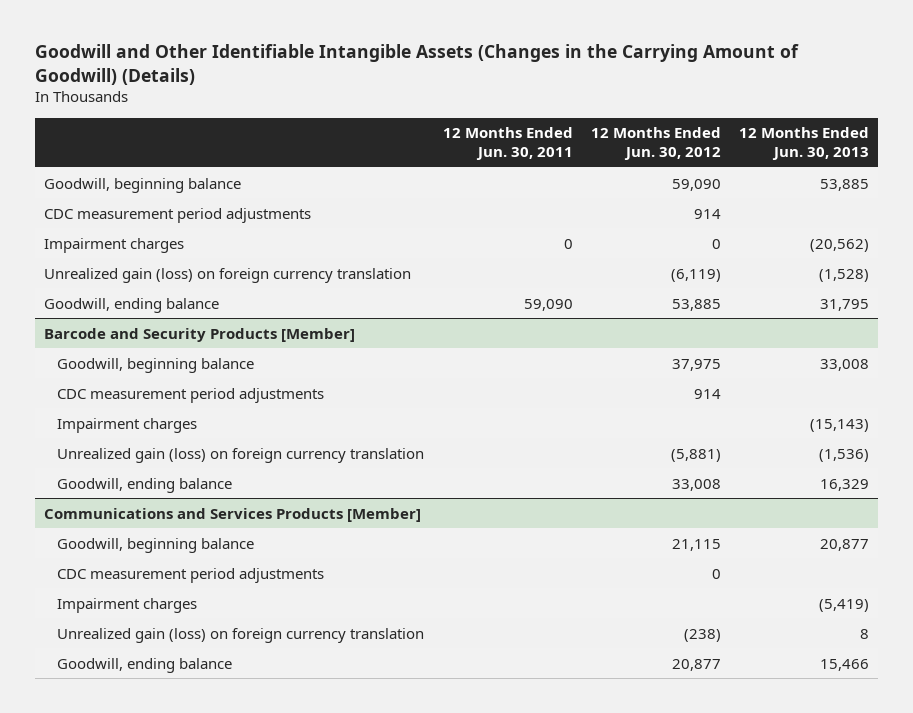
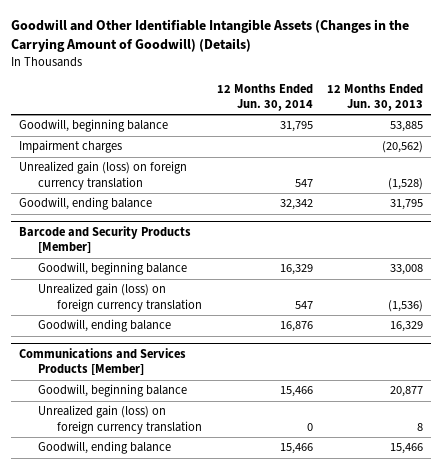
- | 12 Months Ended Jun. 30, 2011 | 12 Months Ended Jun. 30, 2012 | 12 Months Ended Jun. 30, 2013
+ | 12 Months Ended Jun. 30, 2014 | 12 Months Ended Jun. 30, 2013
- CDC measurement period adjustments | | 914 |
@ Barcode and Security Products [Member]
- CDC measurement period adjustments | | 914 |
- Impairment charges | | | (15,143)
@ Communications and Services Products [Member]
- CDC measurement period adjustments | | 0 |
- Impairment charges | | | (5,419)

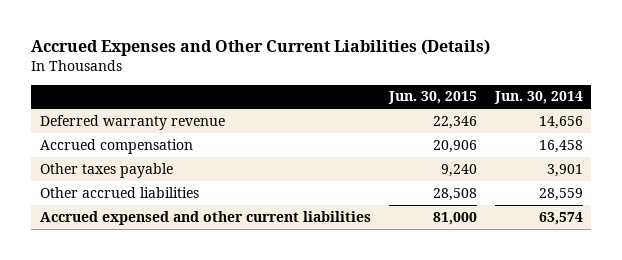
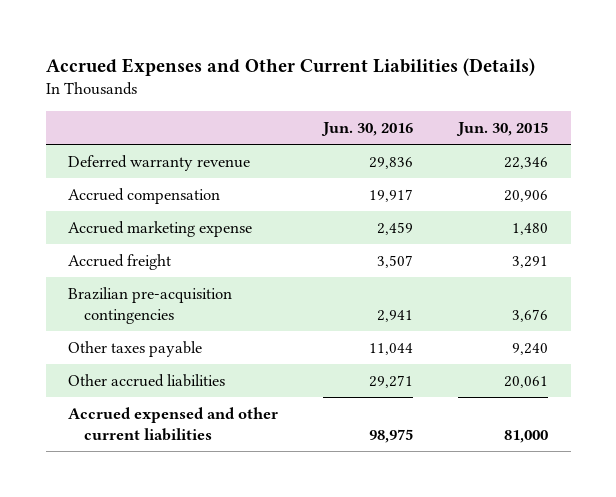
- | Jun. 30, 2015 | Jun. 30, 2014
+ | Jun. 30, 2016 | Jun. 30, 2015
+ Accrued marketing expense | 2,459 | 1,480
+ Accrued freight | 3,507 | 3,291
+ Brazilian pre-acquisition contingencies | 2,941 | 3,676
- Other accrued liabilities | 28,508 | 28,559
+ Other accrued liabilities | 29,271 | 20,061

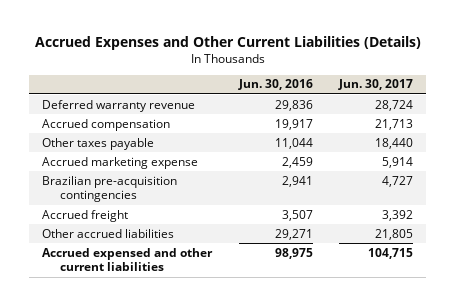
- | Jun. 30, 2016 | Jun. 30, 2015
+ | Jun. 30, 2016 | Jun. 30, 2017
moved up: Other taxes payable | 11,044 | 18,440
moved down: Accrued freight | 3,507 | 3,392

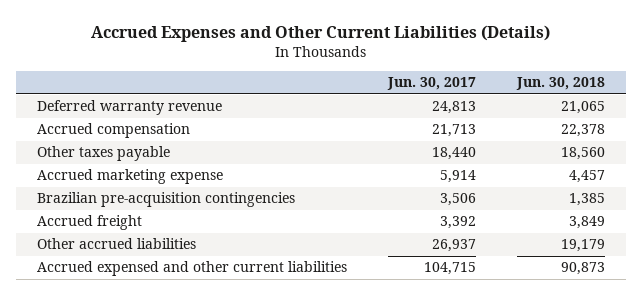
- | Jun. 30, 2016 | Jun. 30, 2017
+ | Jun. 30, 2017 | Jun. 30, 2018
- Deferred warranty revenue | 29,836 | 28,724
+ Deferred warranty revenue | 24,813 | 21,065
- Brazilian pre-acquisition contingencies | 2,941 | 4,727
+ Brazilian pre-acquisition contingencies | 3,506 | 1,385
- Other accrued liabilities | 29,271 | 21,805
+ Other accrued liabilities | 26,937 | 19,179

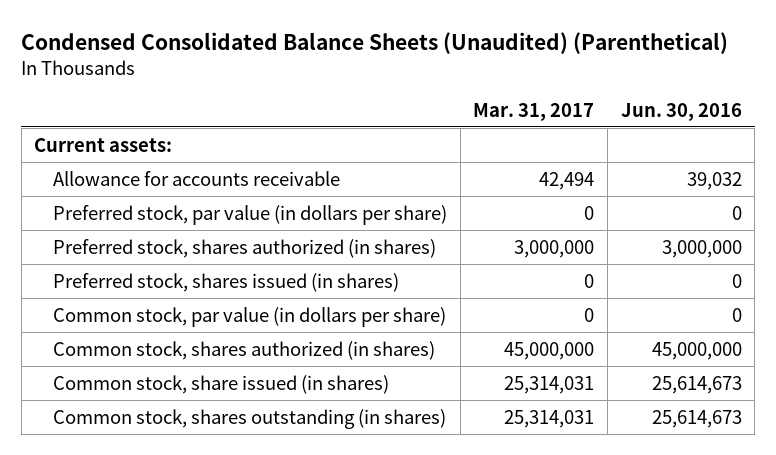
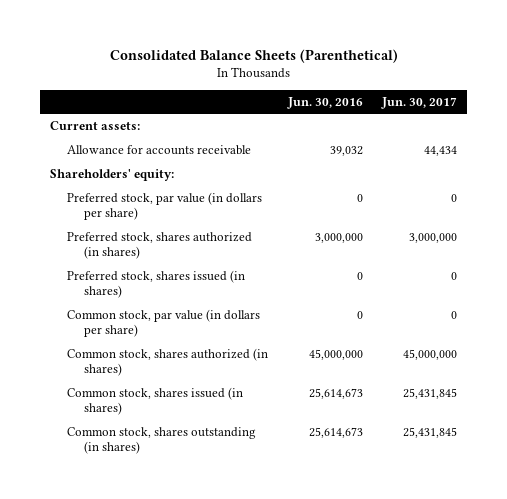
- Condensed Consolidated Balance Sheets (Unaudited) (Parenthetical)
+ Consolidated Balance Sheets (Parenthetical)
- | Mar. 31, 2017 | Jun. 30, 2016
+ | Jun. 30, 2016 | Jun. 30, 2017
+ Shareholders' equity:
- Common stock, share issued (in shares) | 25,314,031 | 25,614,673
+ Common stock, shares issued (in shares) | 25,614,673 | 25,431,845

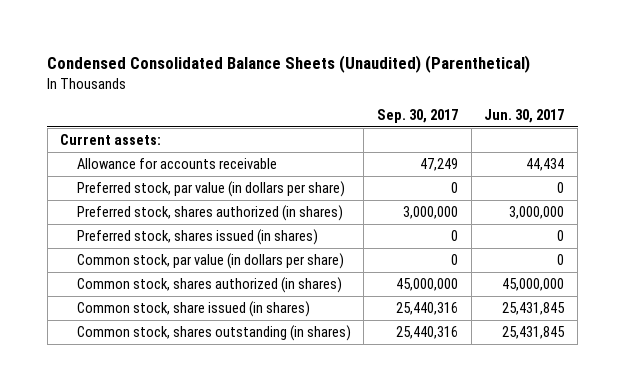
- Consolidated Balance Sheets (Parenthetical)
+ Condensed Consolidated Balance Sheets (Unaudited) (Parenthetical)
- | Jun. 30, 2016 | Jun. 30, 2017
+ | Sep. 30, 2017 | Jun. 30, 2017
- Shareholders' equity:
- Common stock, shares issued (in shares) | 25,614,673 | 25,431,845
+ Common stock, share issued (in shares) | 25,440,316 | 25,431,845

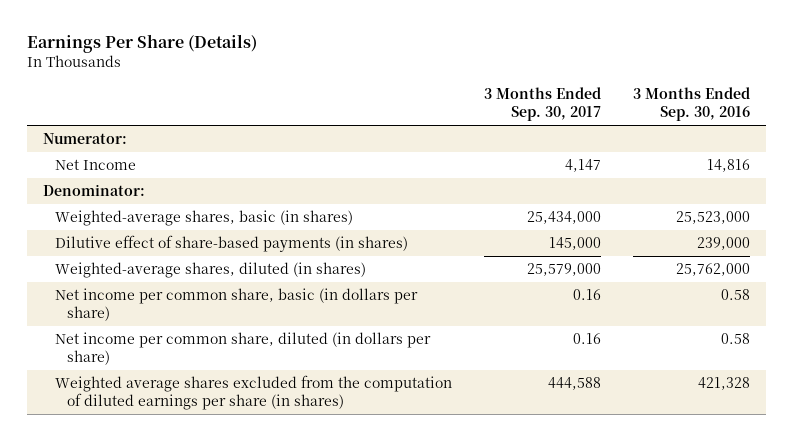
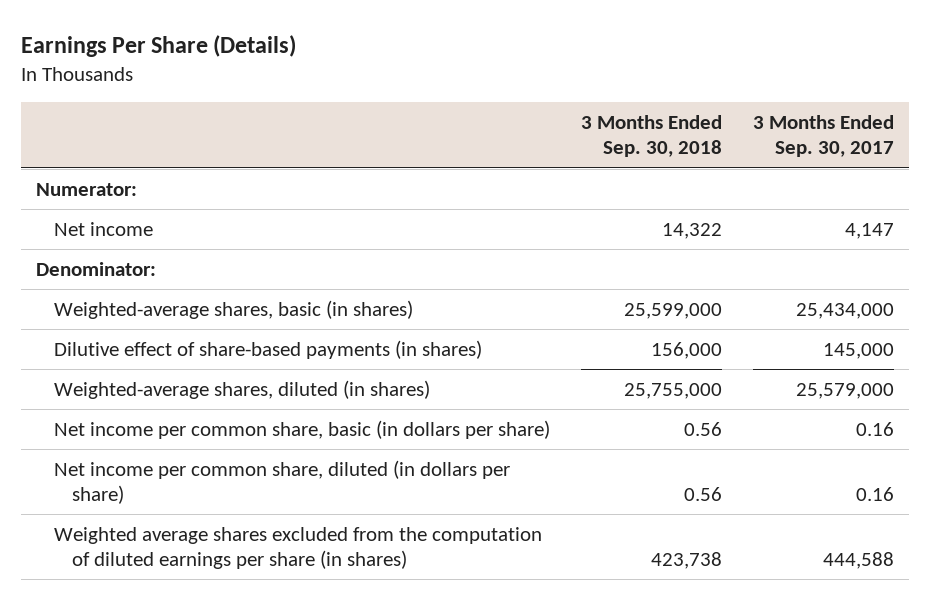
- | 3 Months Ended Sep. 30, 2017 | 3 Months Ended Sep. 30, 2016
+ | 3 Months Ended Sep. 30, 2018 | 3 Months Ended Sep. 30, 2017
- Net Income | 4,147 | 14,816
+ Net income | 14,322 | 4,147

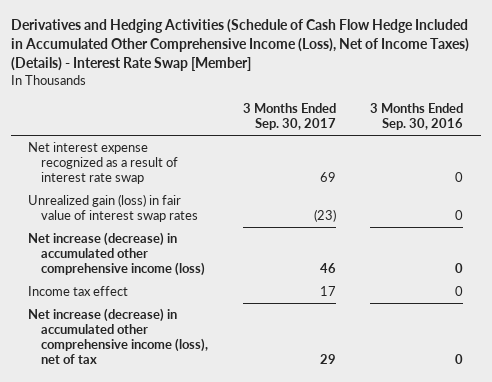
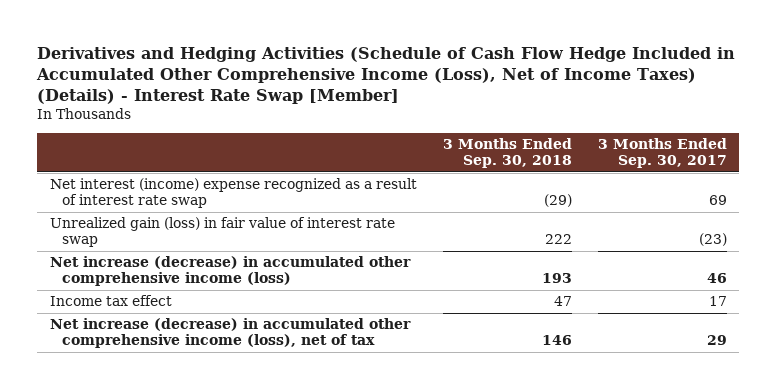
- | 3 Months Ended Sep. 30, 2017 | 3 Months Ended Sep. 30, 2016
+ | 3 Months Ended Sep. 30, 2018 | 3 Months Ended Sep. 30, 2017
- Net interest expense recognized as a result of interest rate swap | 69 | 0
- Unrealized gain (loss) in fair value of interest swap rates | (23) | 0
+ Net interest (income) expense recognized as a result of interest rate swap | (29) | 69
+ Unrealized gain (loss) in fair value of interest rate swap | 222 | (23)

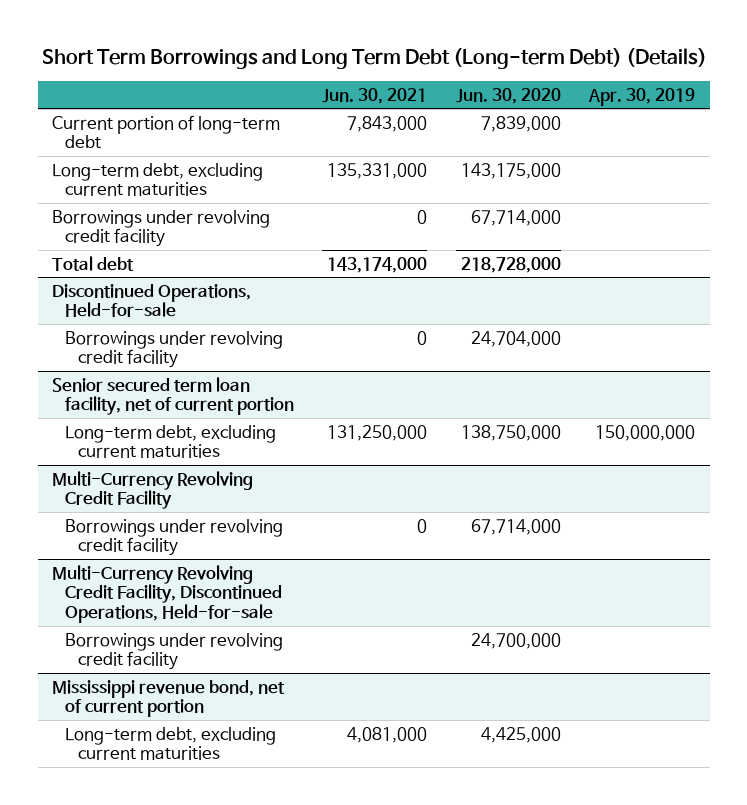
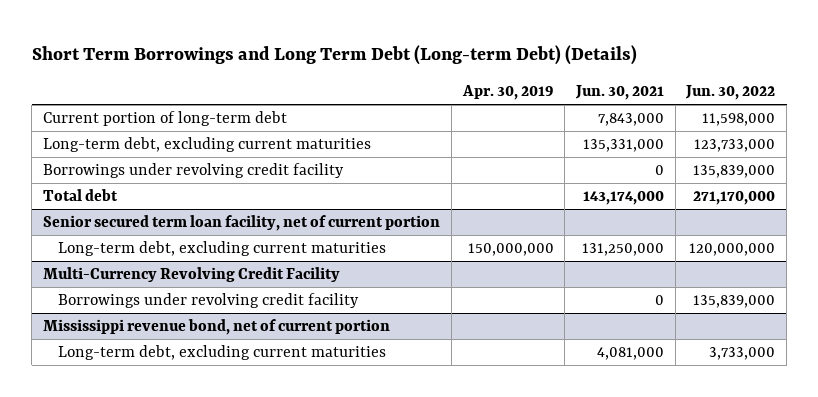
- | Jun. 30, 2021 | Jun. 30, 2020 | Apr. 30, 2019
+ | Apr. 30, 2019 | Jun. 30, 2021 | Jun. 30, 2022
- Discontinued Operations, Held-for-sale
- Borrowings under revolving credit facility | 0 | 24,704,000 |
- Multi-Currency Revolving Credit Facility, Discontinued Operations, Held-for-sale
- Borrowings under revolving credit facility | | 24,700,000 |

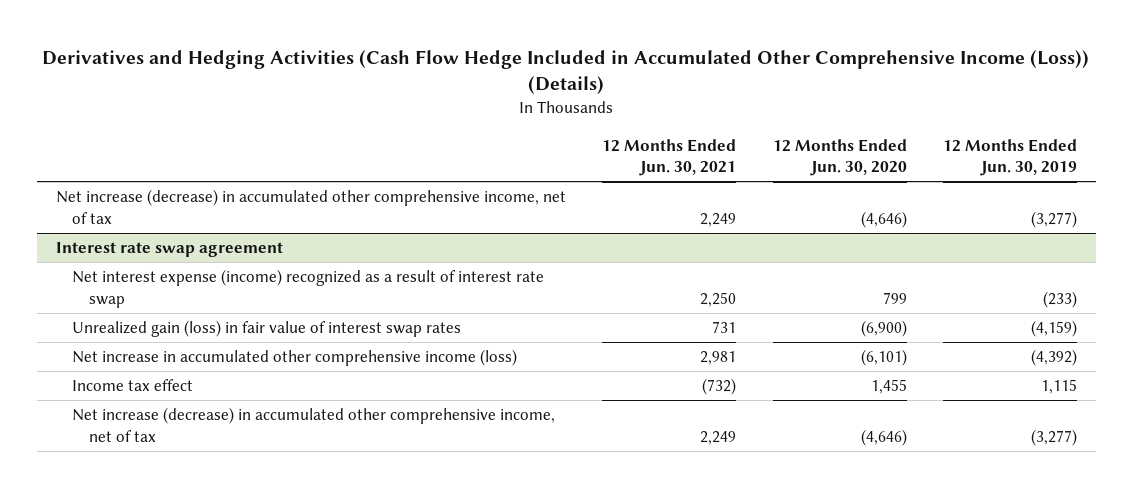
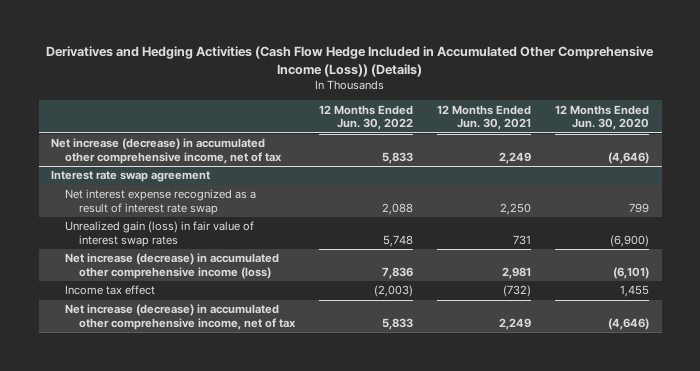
- | 12 Months Ended Jun. 30, 2021 | 12 Months Ended Jun. 30, 2020 | 12 Months Ended Jun. 30, 2019
+ | 12 Months Ended Jun. 30, 2022 | 12 Months Ended Jun. 30, 2021 | 12 Months Ended Jun. 30, 2020
@ Interest rate swap agreement
- Net interest expense (income) recognized as a result of interest rate swap | 2,250 | 799 | (233)
+ Net interest expense recognized as a result of interest rate swap | 2,088 | 2,250 | 799
- Net increase in accumulated other comprehensive income (loss) | 2,981 | (6,101) | (4,392)
+ Net increase (decrease) in accumulated other comprehensive income (loss) | 7,836 | 2,981 | (6,101)

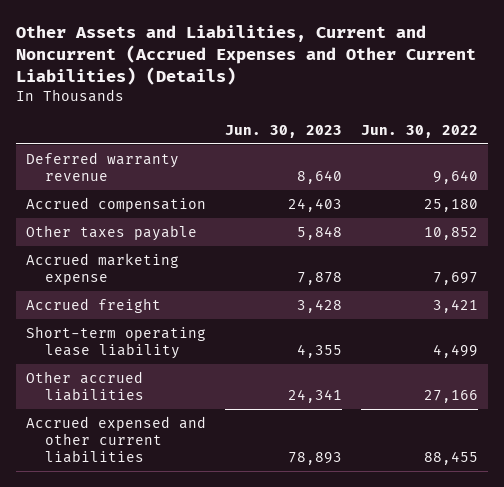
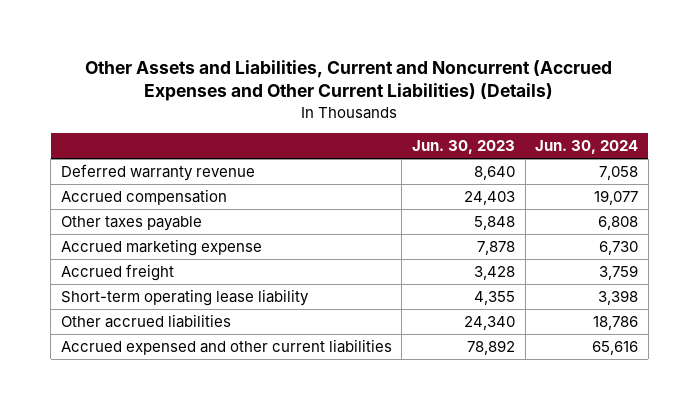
- | Jun. 30, 2023 | Jun. 30, 2022
+ | Jun. 30, 2023 | Jun. 30, 2024
- Other accrued liabilities | 24,341 | 27,166
- Accrued expensed and other current liabilities | 78,893 | 88,455
+ Other accrued liabilities | 24,340 | 18,786
+ Accrued expensed and other current liabilities | 78,892 | 65,616

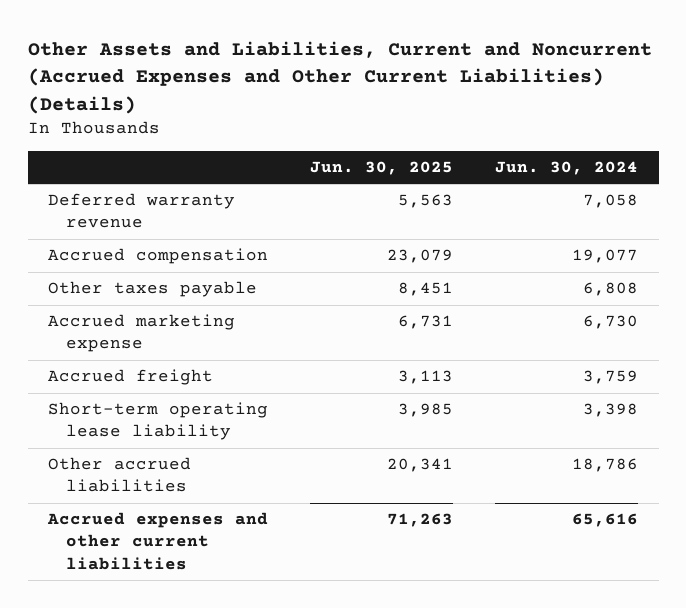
- | Jun. 30, 2023 | Jun. 30, 2024
+ | Jun. 30, 2025 | Jun. 30, 2024
- Accrued expensed and other current liabilities | 78,892 | 65,616
+ Accrued expenses and other current liabilities | 71,263 | 65,616

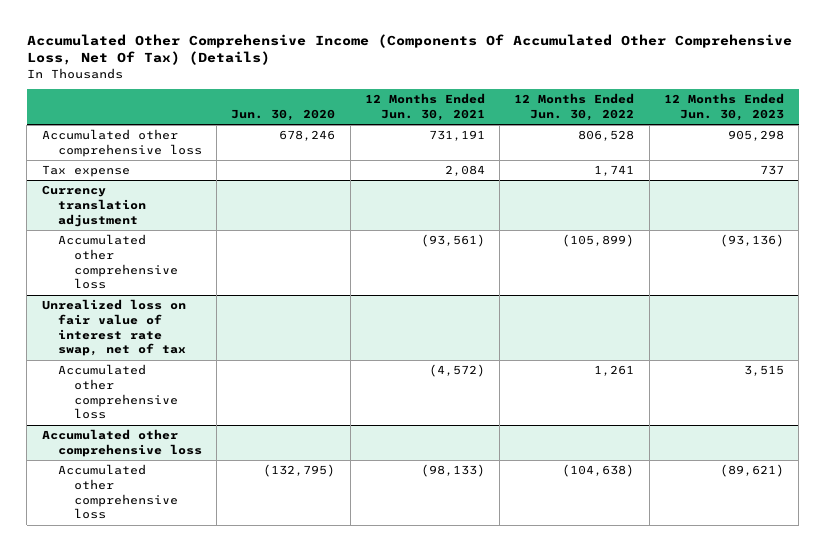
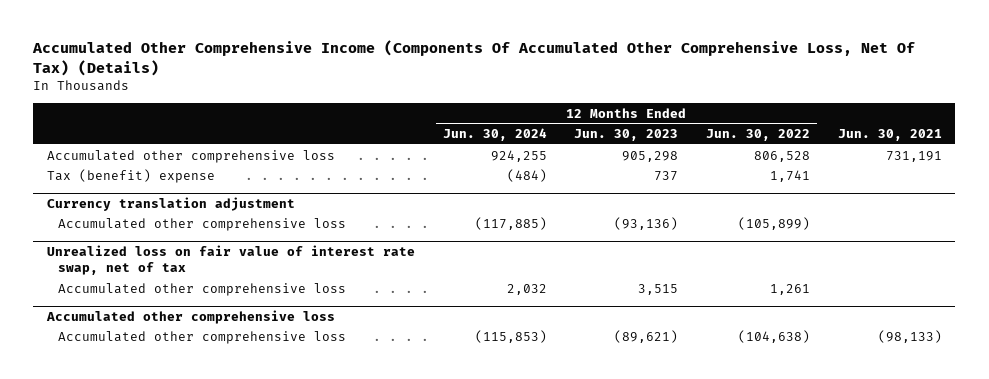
- | Jun. 30, 2020 | 12 Months Ended Jun. 30, 2021 | 12 Months Ended Jun. 30, 2022 | 12 Months Ended Jun. 30, 2023
+ | 12 Months Ended Jun. 30, 2024 | 12 Months Ended Jun. 30, 2023 | 12 Months Ended Jun. 30, 2022 | Jun. 30, 2021
- Tax expense | | 2,084 | 1,741 | 737
+ Tax (benefit) expense | (484) | 737 | 1,741 |

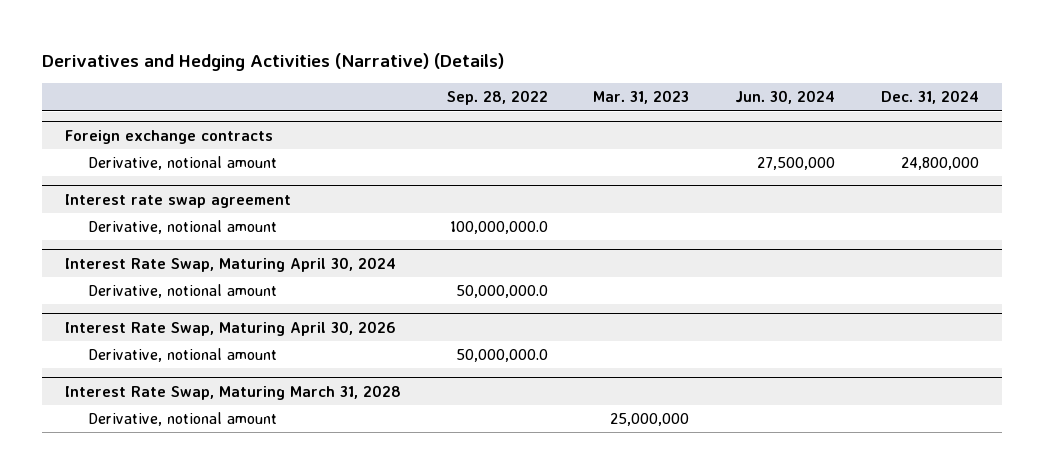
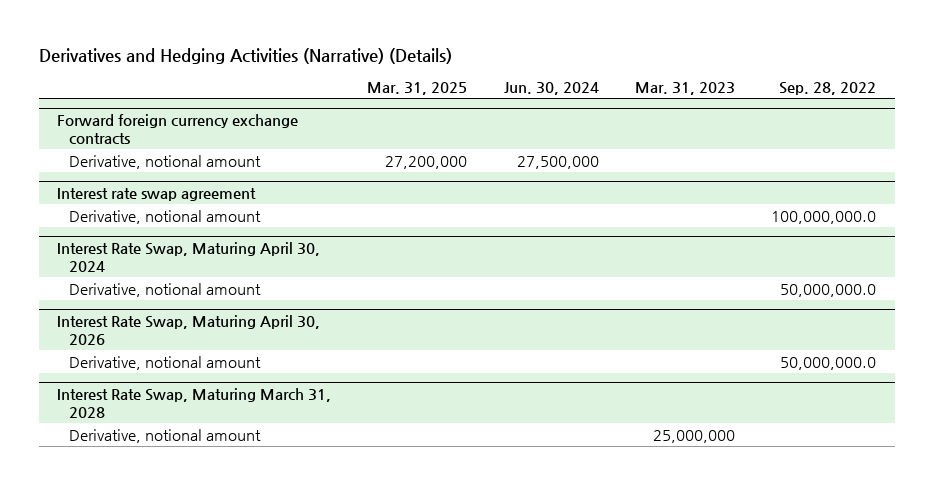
- | Sep. 28, 2022 | Mar. 31, 2023 | Jun. 30, 2024 | Dec. 31, 2024
+ | Mar. 31, 2025 | Jun. 30, 2024 | Mar. 31, 2023 | Sep. 28, 2022
- Foreign exchange contracts
+ Forward foreign currency exchange contracts

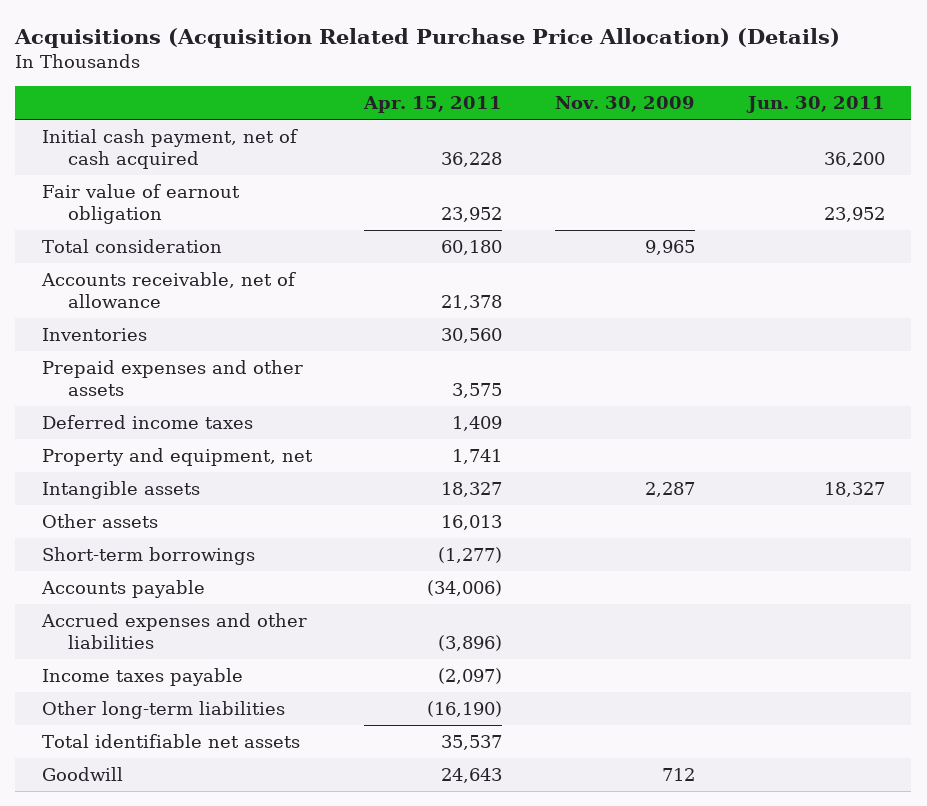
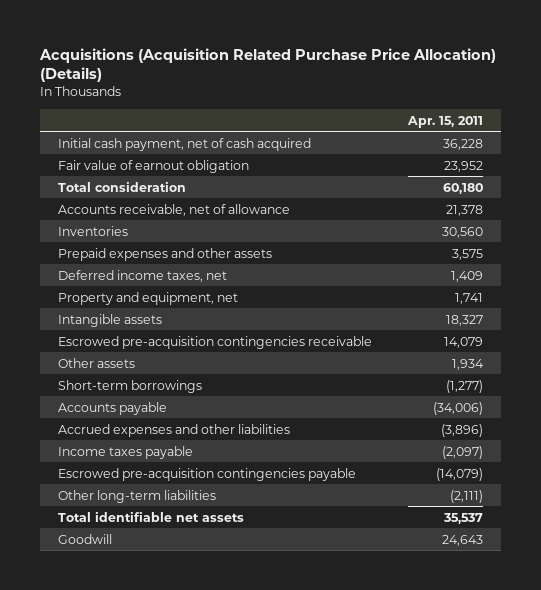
- | Apr. 15, 2011 | Nov. 30, 2009 | Jun. 30, 2011
+ | Apr. 15, 2011
- Deferred income taxes | 1,409 | |
+ Deferred income taxes, net | 1,409
- Other assets | 16,013 | |
+ Escrowed pre-acquisition contingencies receivable | 14,079
+ Other assets | 1,934
- Other long-term liabilities | (16,190) | |
+ Escrowed pre-acquisition contingencies payable | (14,079)
+ Other long-term liabilities | (2,111)

